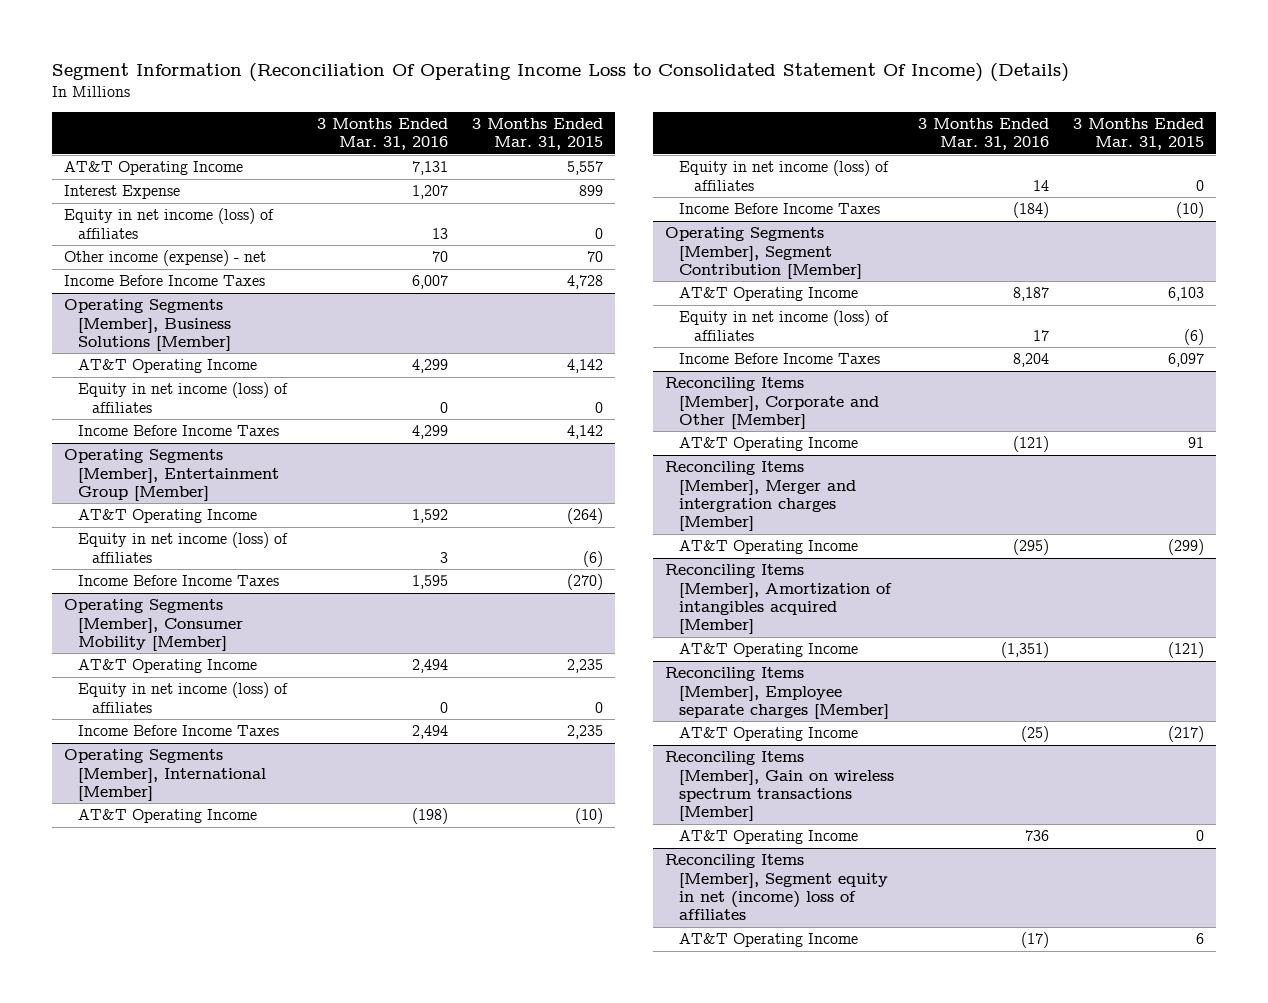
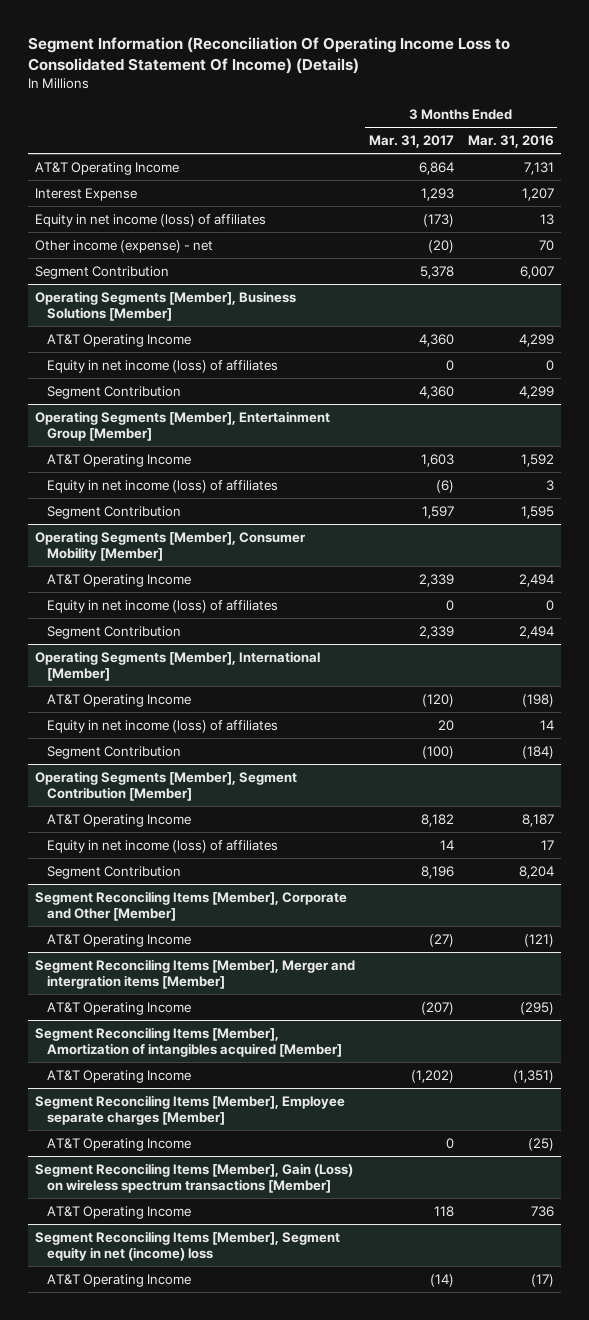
- | 3 Months Ended Mar. 31, 2016 | 3 Months Ended Mar. 31, 2015
+ | 3 Months Ended Mar. 31, 2017 | 3 Months Ended Mar. 31, 2016
- Income Before Income Taxes | 6,007 | 4,728
+ Segment Contribution | 5,378 | 6,007
@ Operating Segments [Member], Business Solutions [Member]
- Income Before Income Taxes | 4,299 | 4,142
+ Segment Contribution | 4,360 | 4,299
@ Operating Segments [Member], Entertainment Group [Member]
- Income Before Income Taxes | 1,595 | (270)
+ Segment Contribution | 1,597 | 1,595
@ Operating Segments [Member], Consumer Mobility [Member]
- Income Before Income Taxes | 2,494 | 2,235
+ Segment Contribution | 2,339 | 2,494
@ Operating Segments [Member], International [Member]
- Income Before Income Taxes | (184) | (10)
+ Segment Contribution | (100) | (184)
@ Operating Segments [Member], Segment Contribution [Member]
- Income Before Income Taxes | 8,204 | 6,097
- Reconciling Items [Member], Corporate and Other [Member]
@ Operating Segments [Member], Segment Contribution [Member]
+ Segment Contribution | 8,196 | 8,204
+ Segment Reconciling Items [Member], Corporate and Other [Member]
- Reconciling Items [Member], Merger and intergration charges [Member]
+ Segment Reconciling Items [Member], Merger and intergration items [Member]
- Reconciling Items [Member], Amortization of intangibles acquired [Member]
+ Segment Reconciling Items [Member], Amortization of intangibles acquired [Member]
- Reconciling Items [Member], Employee separate charges [Member]
+ Segment Reconciling Items [Member], Employee separate charges [Member]
- Reconciling Items [Member], Gain on wireless spectrum transactions [Member]
+ Segment Reconciling Items [Member], Gain (Loss) on wireless spectrum transactions [Member]
- Reconciling Items [Member], Segment equity in net (income) loss of affiliates
+ Segment Reconciling Items [Member], Segment equity in net (income) loss

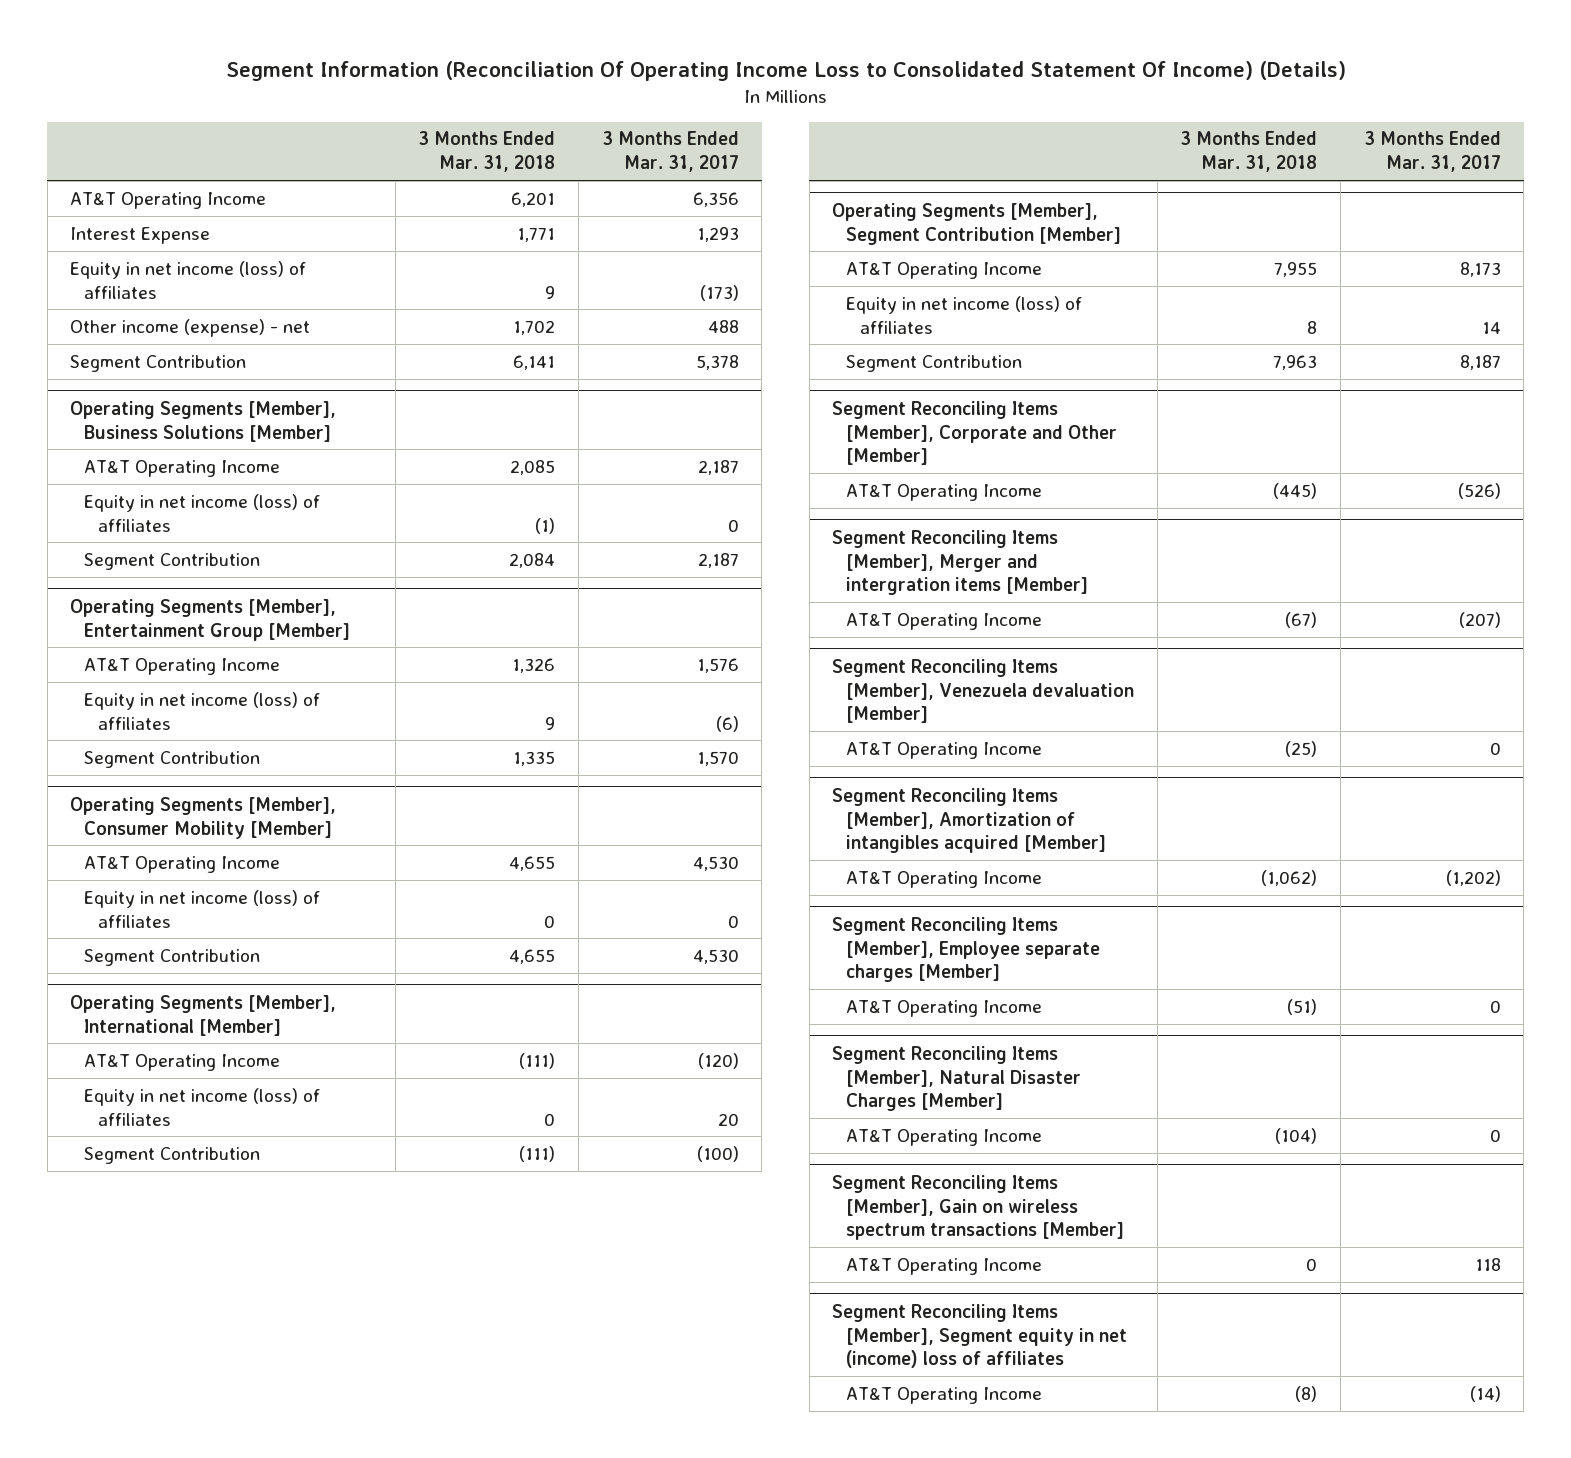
- | 3 Months Ended Mar. 31, 2017 | 3 Months Ended Mar. 31, 2016
+ | 3 Months Ended Mar. 31, 2018 | 3 Months Ended Mar. 31, 2017
- AT&T Operating Income | 6,864 | 7,131
+ AT&T Operating Income | 6,201 | 6,356
- Other income (expense) - net | (20) | 70
+ Other income (expense) - net | 1,702 | 488
@ Operating Segments [Member], Business Solutions [Member]
- AT&T Operating Income | 4,360 | 4,299
+ AT&T Operating Income | 2,085 | 2,187
- Segment Contribution | 4,360 | 4,299
+ Segment Contribution | 2,084 | 2,187
@ Operating Segments [Member], Entertainment Group [Member]
- AT&T Operating Income | 1,603 | 1,592
+ AT&T Operating Income | 1,326 | 1,576
- Segment Contribution | 1,597 | 1,595
+ Segment Contribution | 1,335 | 1,570
@ Operating Segments [Member], Consumer Mobility [Member]
- AT&T Operating Income | 2,339 | 2,494
+ AT&T Operating Income | 4,655 | 4,530
- Segment Contribution | 2,339 | 2,494
+ Segment Contribution | 4,655 | 4,530
@ Operating Segments [Member], Segment Contribution [Member]
- AT&T Operating Income | 8,182 | 8,187
+ AT&T Operating Income | 7,955 | 8,173
- Segment Contribution | 8,196 | 8,204
+ Segment Contribution | 7,963 | 8,187
@ Segment Reconciling Items [Member], Corporate and Other [Member]
- AT&T Operating Income | (27) | (121)
+ AT&T Operating Income | (445) | (526)
+ Segment Reconciling Items [Member], Venezuela devaluation [Member]
+ AT&T Operating Income | (25) | 0
- Segment Reconciling Items [Member], Gain (Loss) on wireless spectrum transactions [Member]
+ Segment Reconciling Items [Member], Natural Disaster Charges [Member]
+ AT&T Operating Income | (104) | 0
+ Segment Reconciling Items [Member], Gain on wireless spectrum transactions [Member]
- Segment Reconciling Items [Member], Segment equity in net (income) loss
+ Segment Reconciling Items [Member], Segment equity in net (income) loss of affiliates

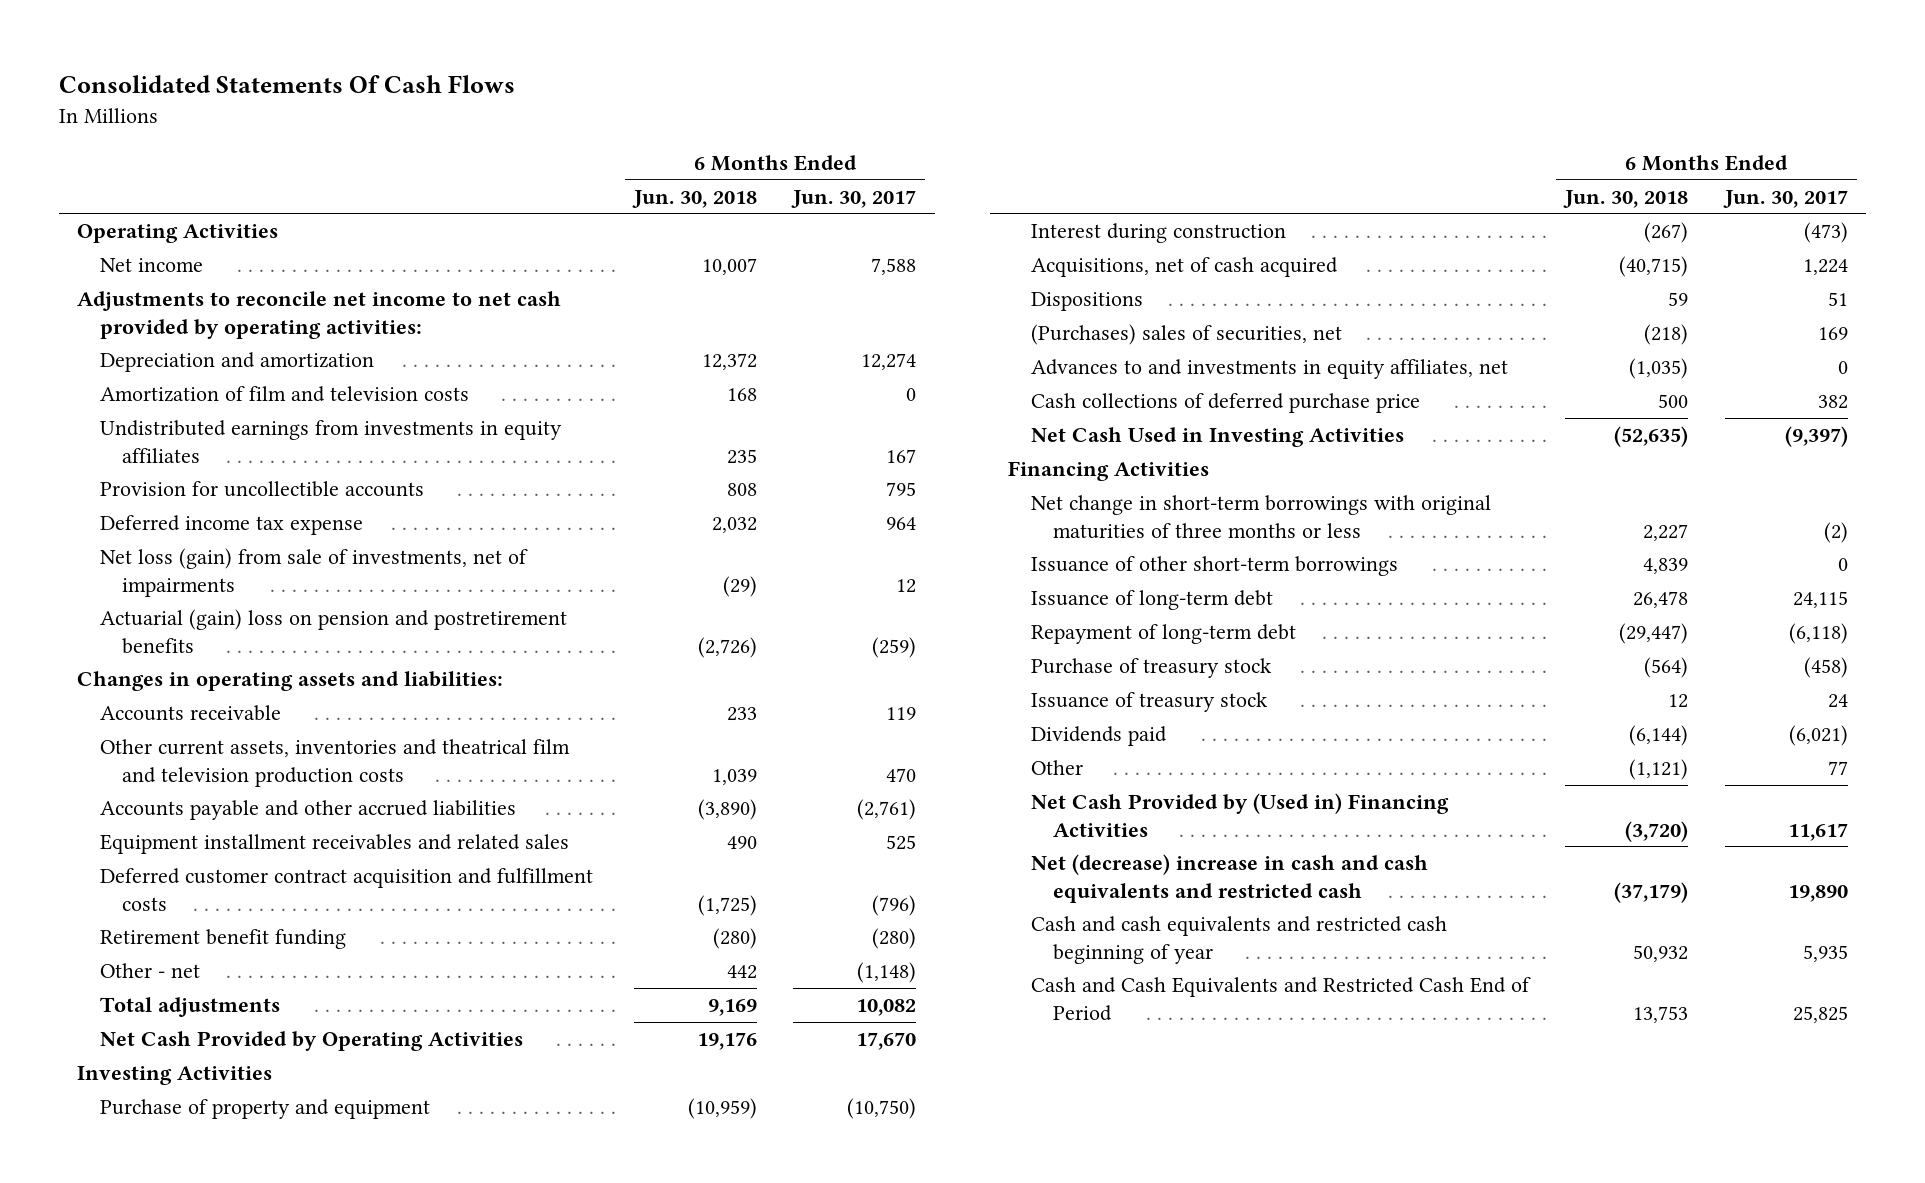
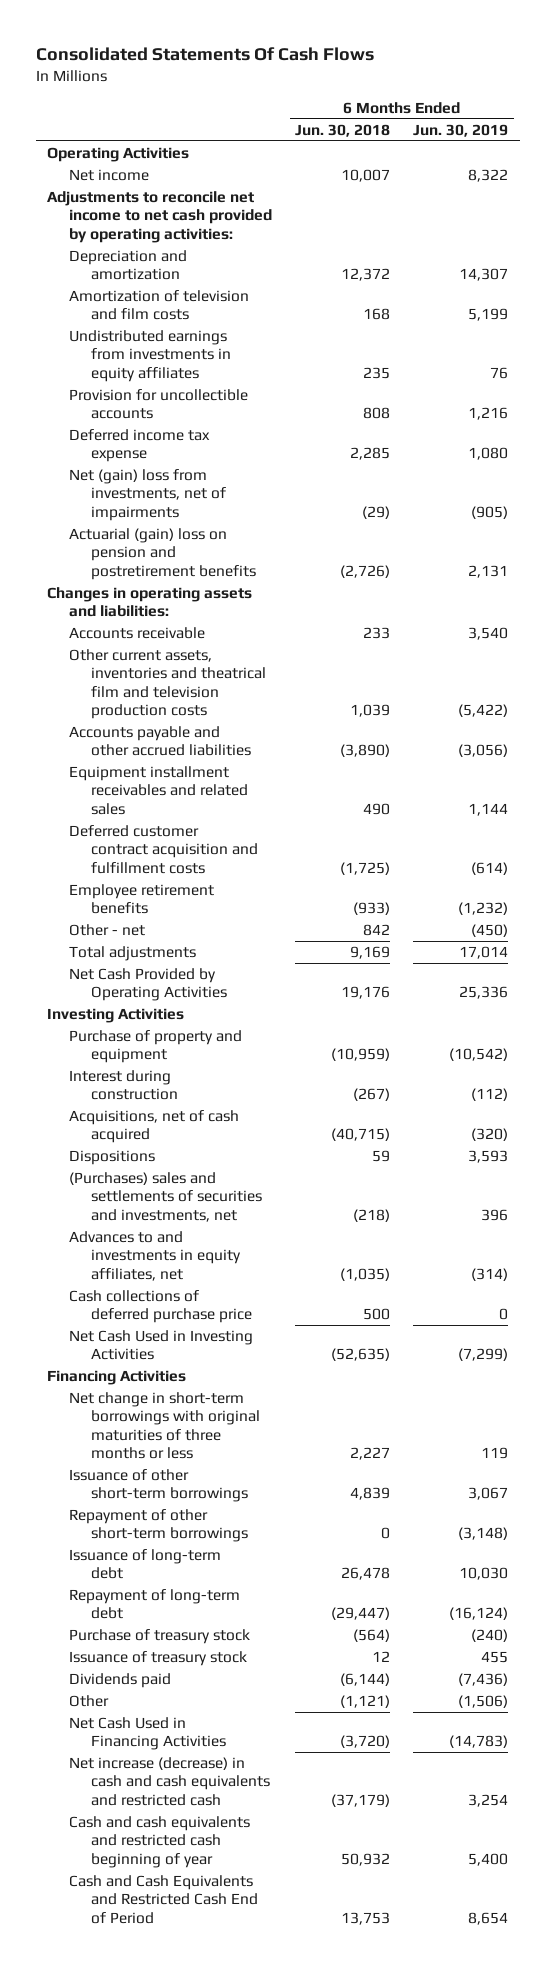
- | 6 Months Ended Jun. 30, 2018 | 6 Months Ended Jun. 30, 2017
+ | 6 Months Ended Jun. 30, 2018 | 6 Months Ended Jun. 30, 2019
- Amortization of film and television costs | 168 | 0
+ Amortization of television and film costs | 168 | 5,199
- Deferred income tax expense | 2,032 | 964
- Net loss (gain) from sale of investments, net of impairments | (29) | 12
+ Deferred income tax expense | 2,285 | 1,080
+ Net (gain) loss from investments, net of impairments | (29) | (905)
- Retirement benefit funding | (280) | (280)
- Other - net | 442 | (1,148)
+ Employee retirement benefits | (933) | (1,232)
+ Other - net | 842 | (450)
- (Purchases) sales of securities, net | (218) | 169
+ (Purchases) sales and settlements of securities and investments, net | (218) | 396
+ Repayment of other short-term borrowings | 0 | (3,148)
- Net Cash Provided by (Used in) Financing Activities | (3,720) | 11,617
- Net (decrease) increase in cash and cash equivalents and restricted cash | (37,179) | 19,890
+ Net Cash Used in Financing Activities | (3,720) | (14,783)
+ Net increase (decrease) in cash and cash equivalents and restricted cash | (37,179) | 3,254

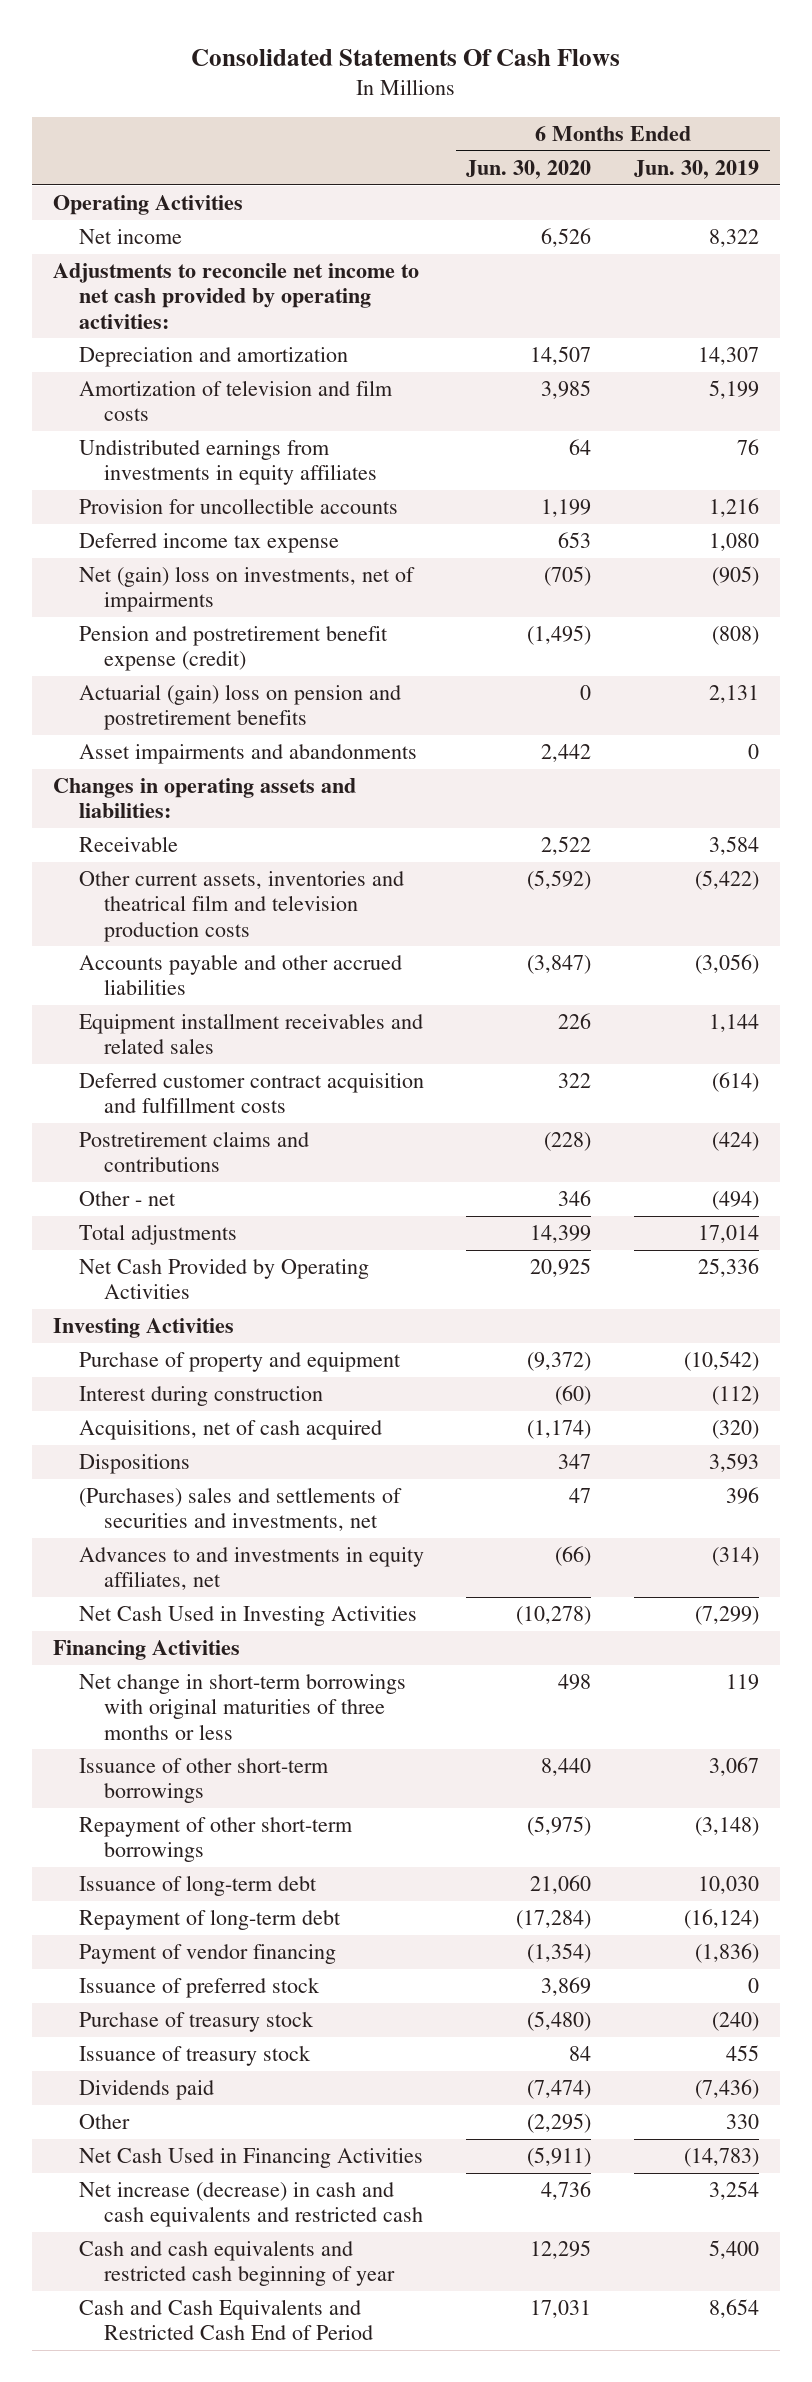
- | 6 Months Ended Jun. 30, 2018 | 6 Months Ended Jun. 30, 2019
+ | 6 Months Ended Jun. 30, 2020 | 6 Months Ended Jun. 30, 2019
- Net (gain) loss from investments, net of impairments | (29) | (905)
+ Net (gain) loss on investments, net of impairments | (705) | (905)
+ Pension and postretirement benefit expense (credit) | (1,495) | (808)
+ Asset impairments and abandonments | 2,442 | 0
- Accounts receivable | 233 | 3,540
+ Receivable | 2,522 | 3,584
- Employee retirement benefits | (933) | (1,232)
- Other - net | 842 | (450)
+ Postretirement claims and contributions | (228) | (424)
+ Other - net | 346 | (494)
- Cash collections of deferred purchase price | 500 | 0
+ Payment of vendor financing | (1,354) | (1,836)
+ Issuance of preferred stock | 3,869 | 0
- Other | (1,121) | (1,506)
+ Other | (2,295) | 330

